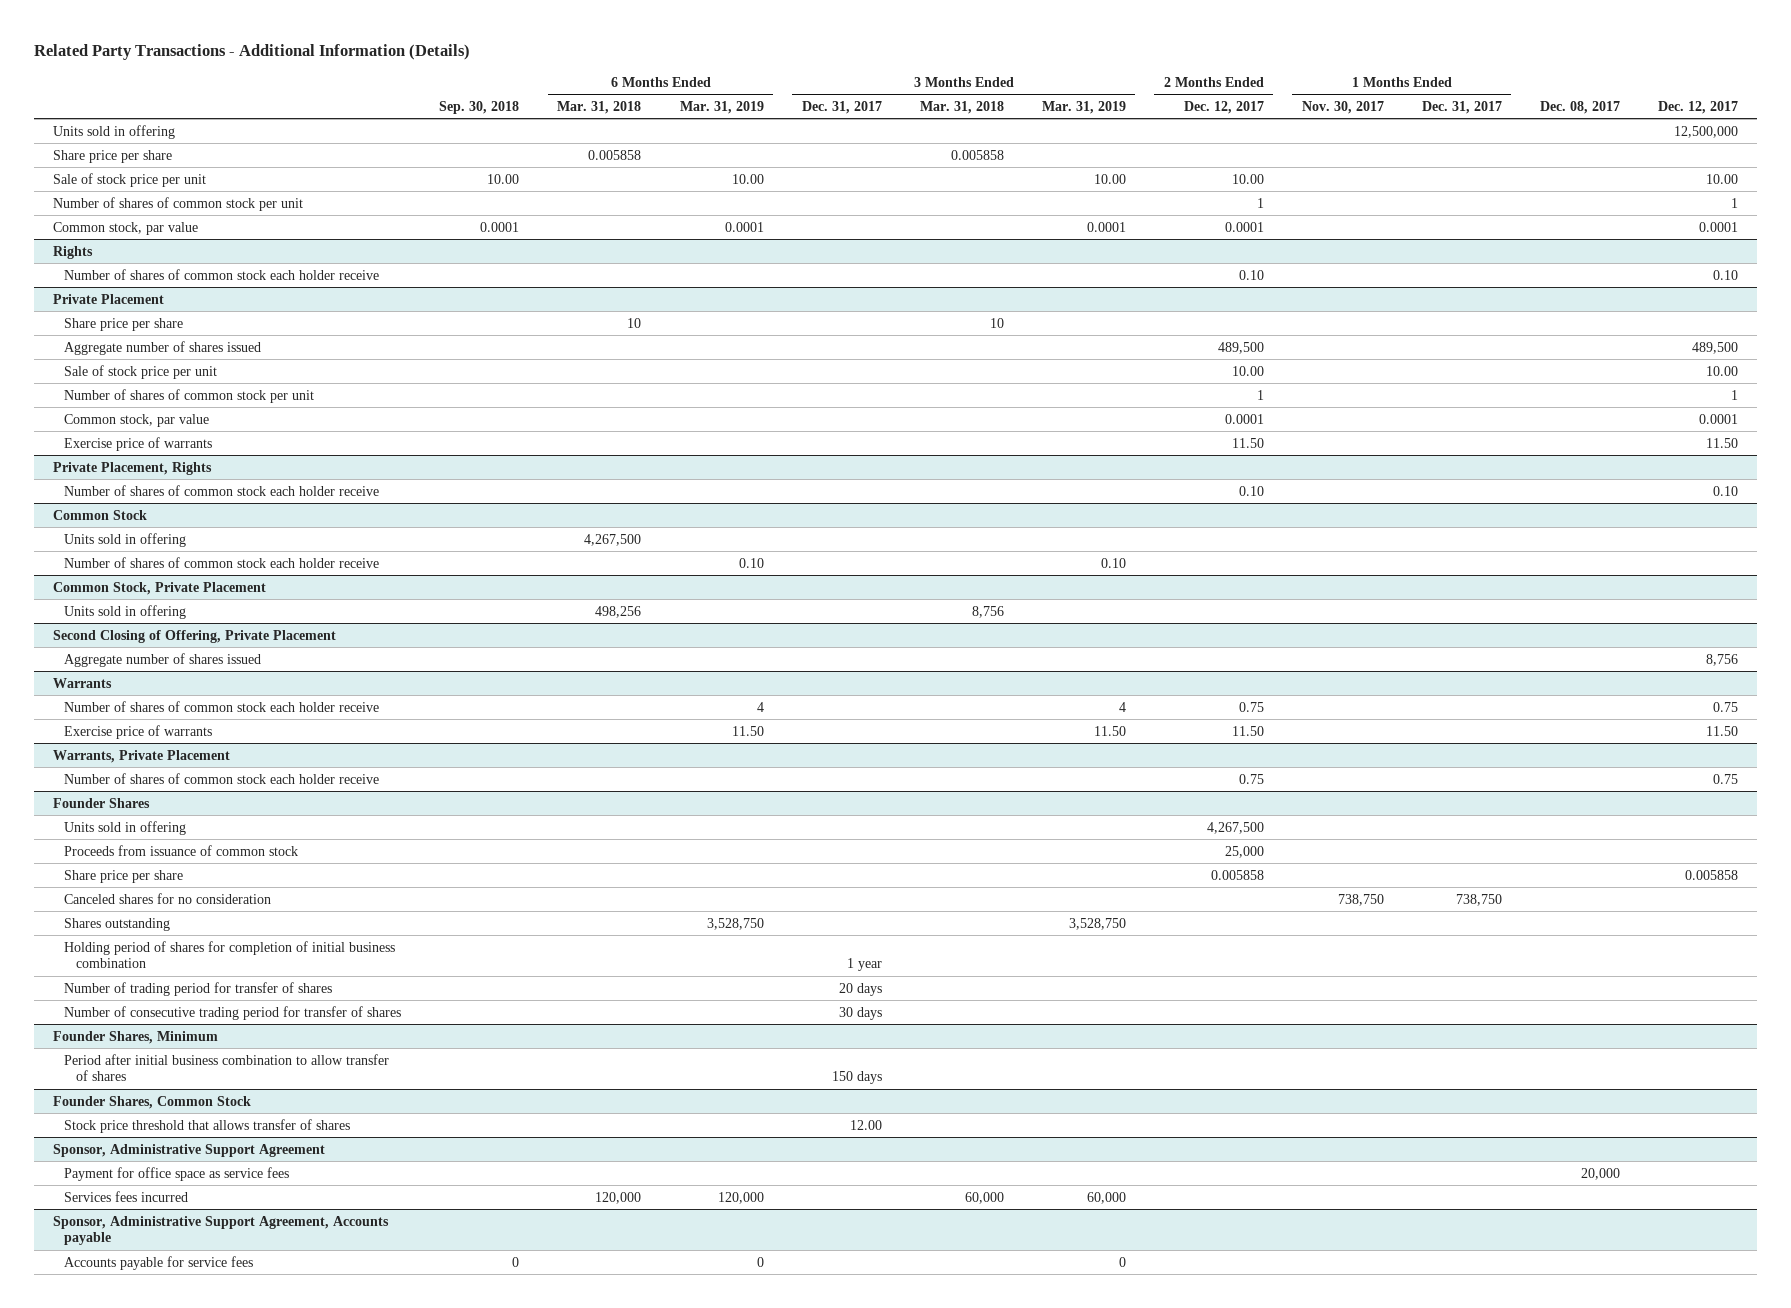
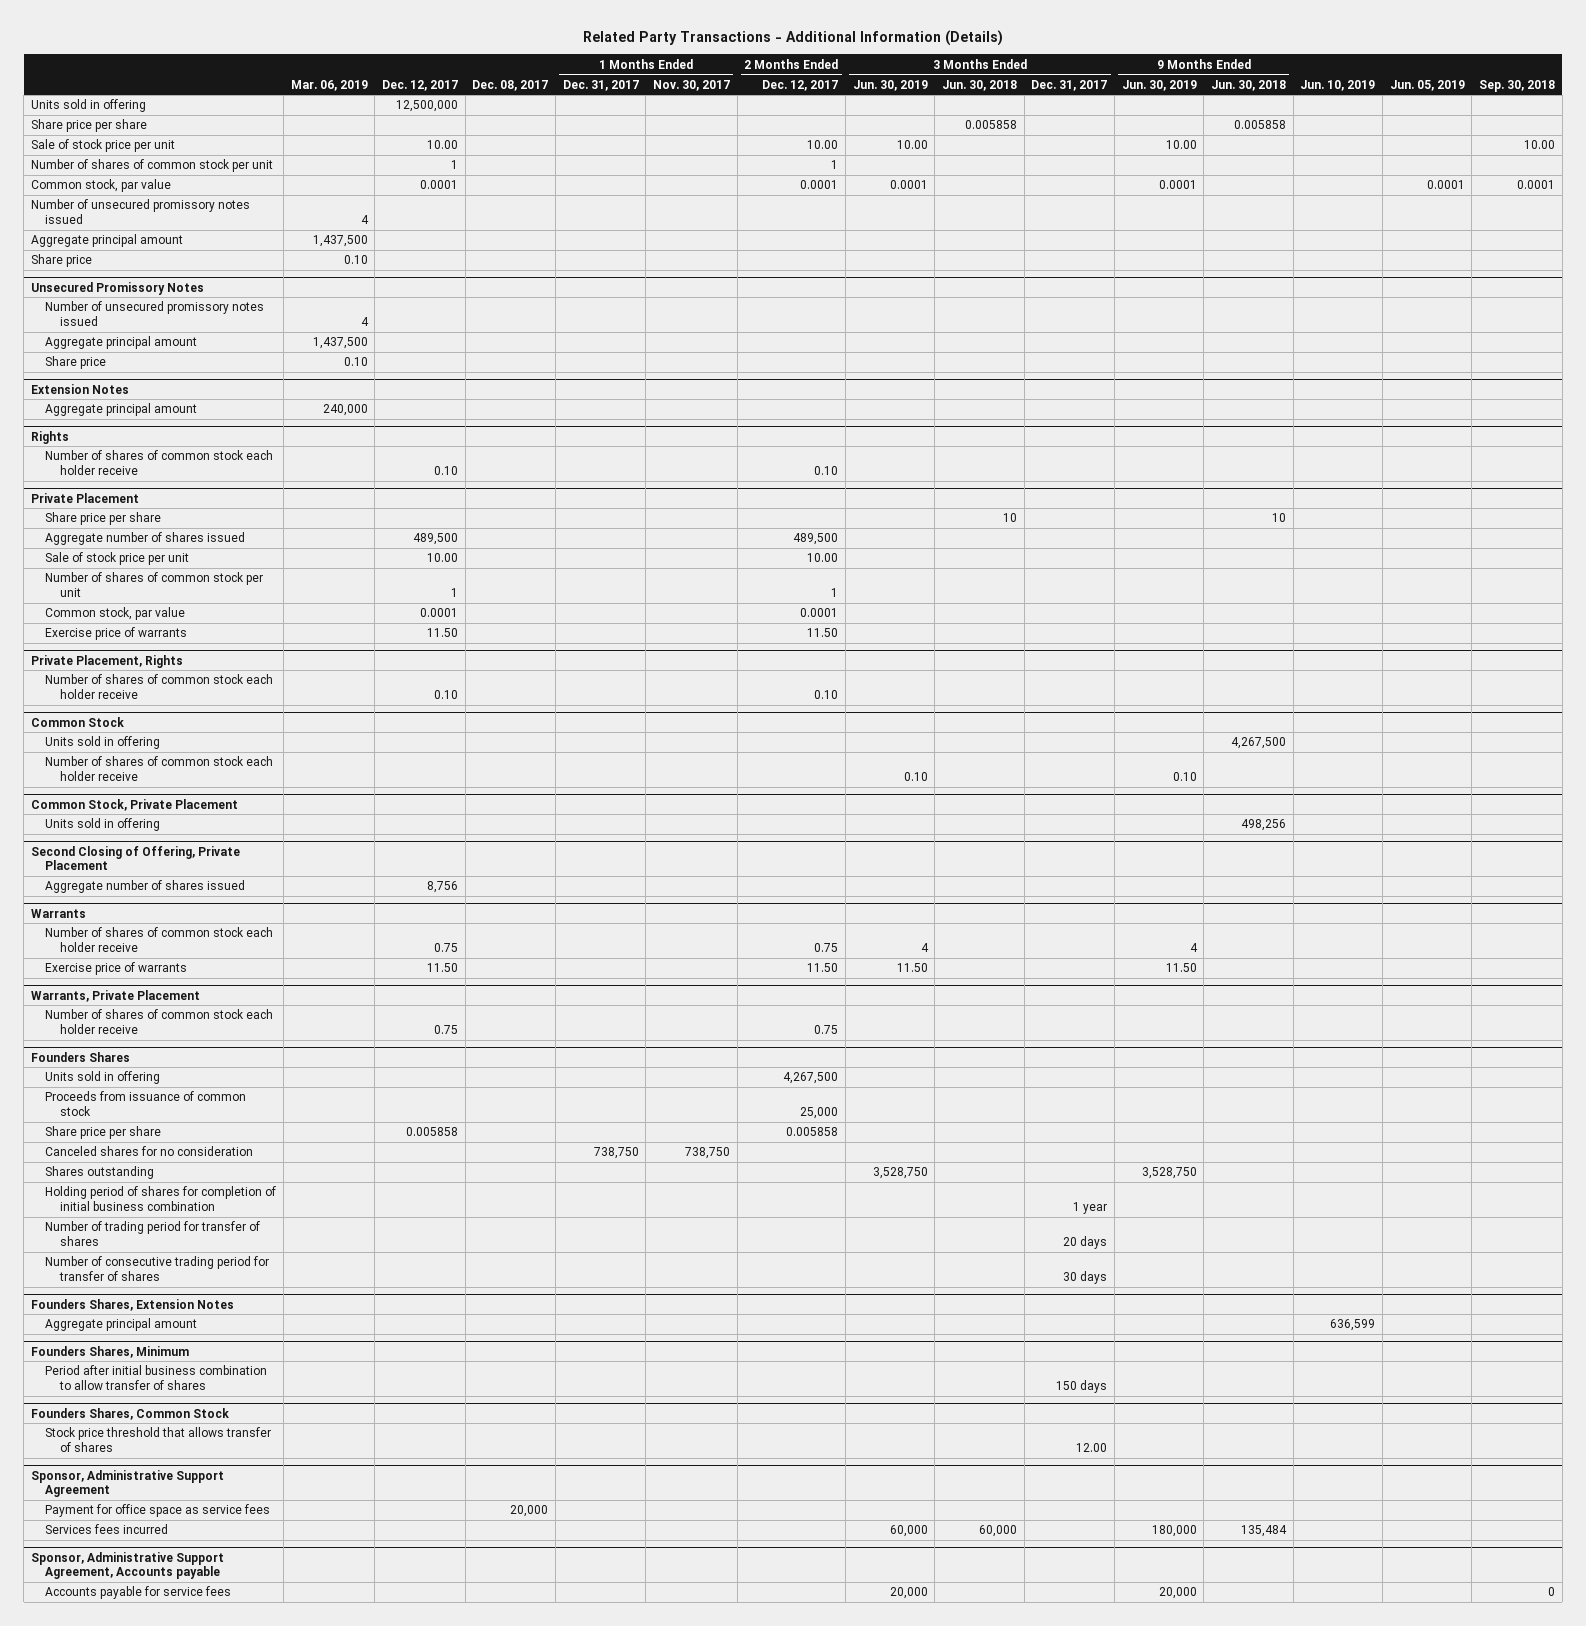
- | Sep. 30, 2018 | 6 Months Ended Mar. 31, 2018 | 6 Months Ended Mar. 31, 2019 | 3 Months Ended Dec. 31, 2017 | 3 Months Ended Mar. 31, 2018 | 3 Months Ended Mar. 31, 2019 | 2 Months Ended Dec. 12, 2017 | 1 Months Ended Nov. 30, 2017 | 1 Months Ended Dec. 31, 2017 | Dec. 08, 2017 | Dec. 12, 2017
+ | Mar. 06, 2019 | Dec. 12, 2017 | Dec. 08, 2017 | 1 Months Ended Dec. 31, 2017 | 1 Months Ended Nov. 30, 2017 | 2 Months Ended Dec. 12, 2017 | 3 Months Ended Jun. 30, 2019 | 3 Months Ended Jun. 30, 2018 | 3 Months Ended Dec. 31, 2017 | 9 Months Ended Jun. 30, 2019 | 9 Months Ended Jun. 30, 2018 | Jun. 10, 2019 | Jun. 05, 2019 | Sep. 30, 2018
+ Number of unsecured promissory notes issued | 4 | | | | | | | | | | | | |
+ Aggregate principal amount | 1,437,500 | | | | | | | | | | | | |
+ Share price | 0.10 | | | | | | | | | | | | |
+ Unsecured Promissory Notes
+ Number of unsecured promissory notes issued | 4 | | | | | | | | | | | | |
+ Aggregate principal amount | 1,437,500 | | | | | | | | | | | | |
+ Share price | 0.10 | | | | | | | | | | | | |
+ Extension Notes
+ Aggregate principal amount | 240,000 | | | | | | | | | | | | |
- Founder Shares
+ Founders Shares
- Founder Shares, Minimum
+ Founders Shares, Extension Notes
+ Aggregate principal amount | | | | | | | | | | | | 636,599 | |
+ Founders Shares, Minimum
- Founder Shares, Common Stock
+ Founders Shares, Common Stock

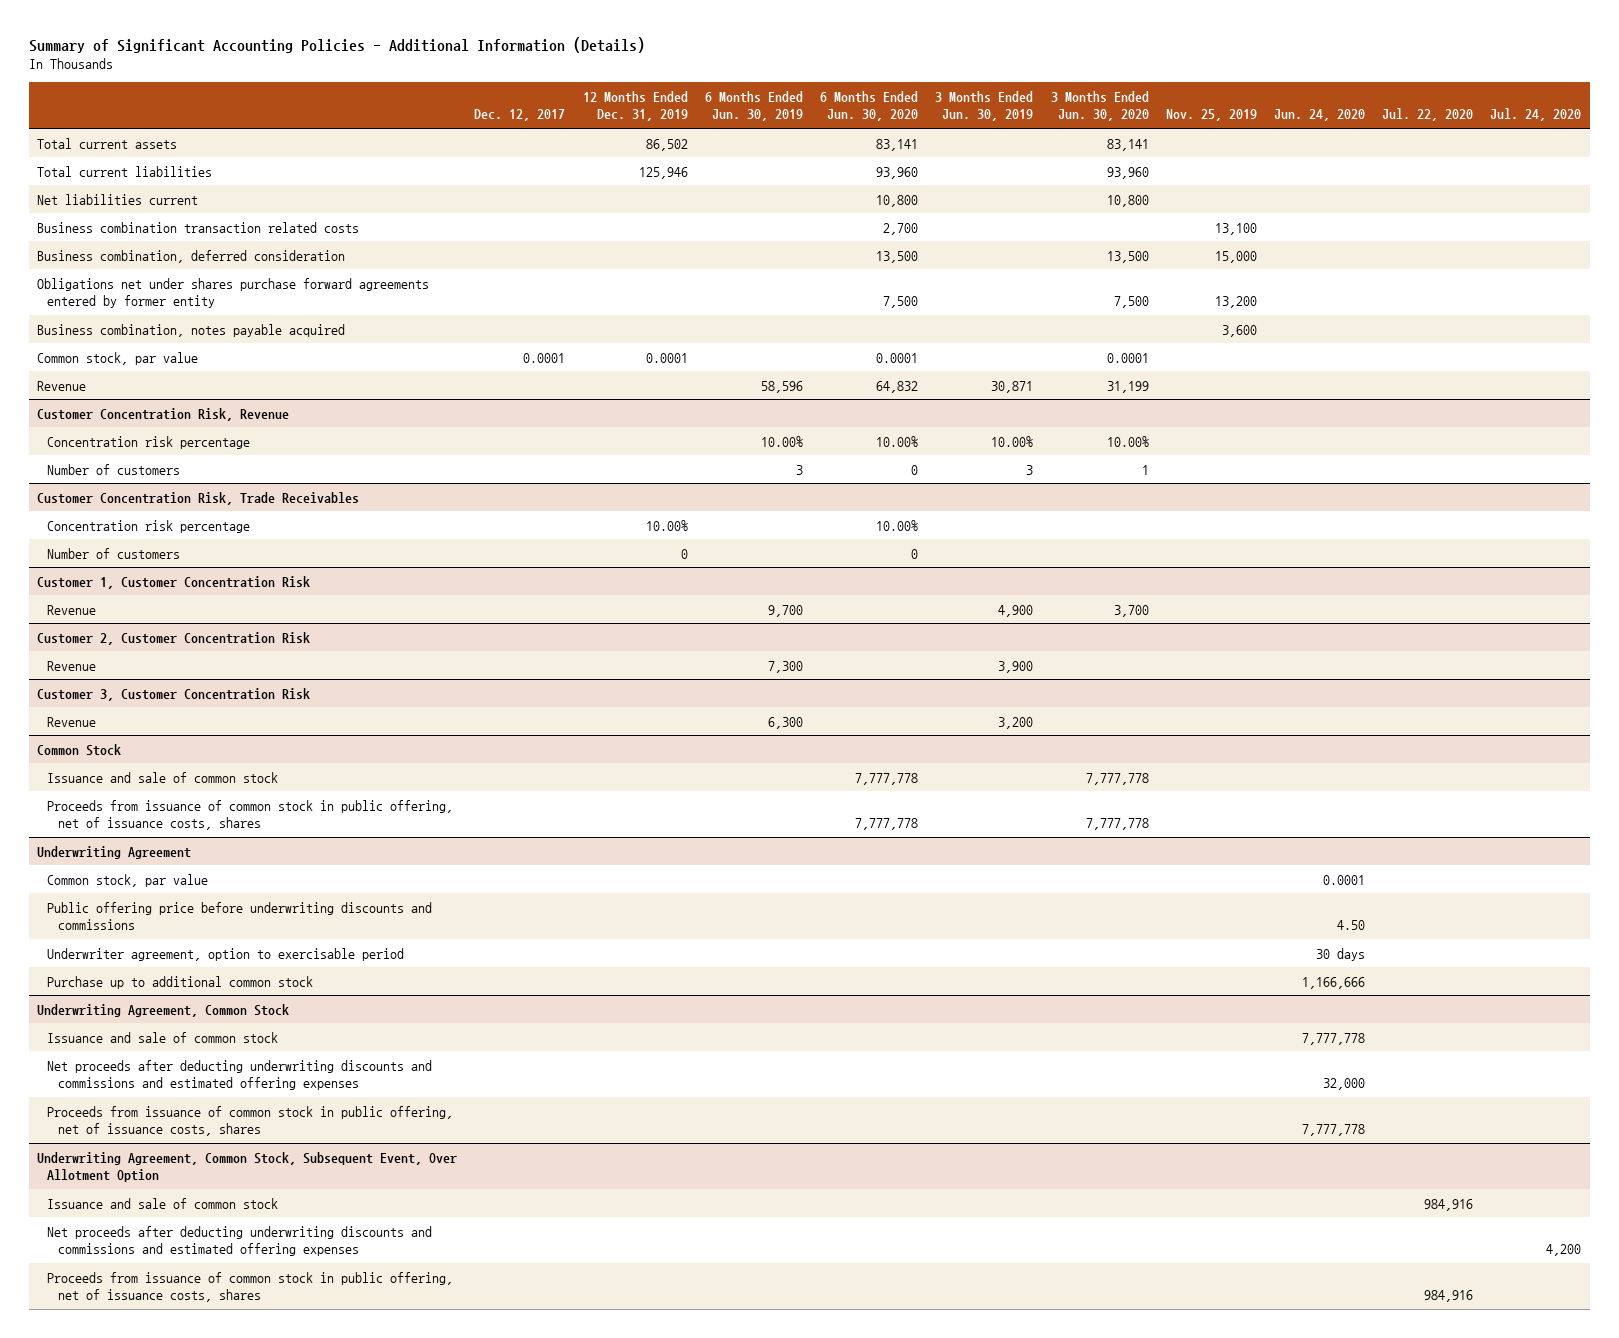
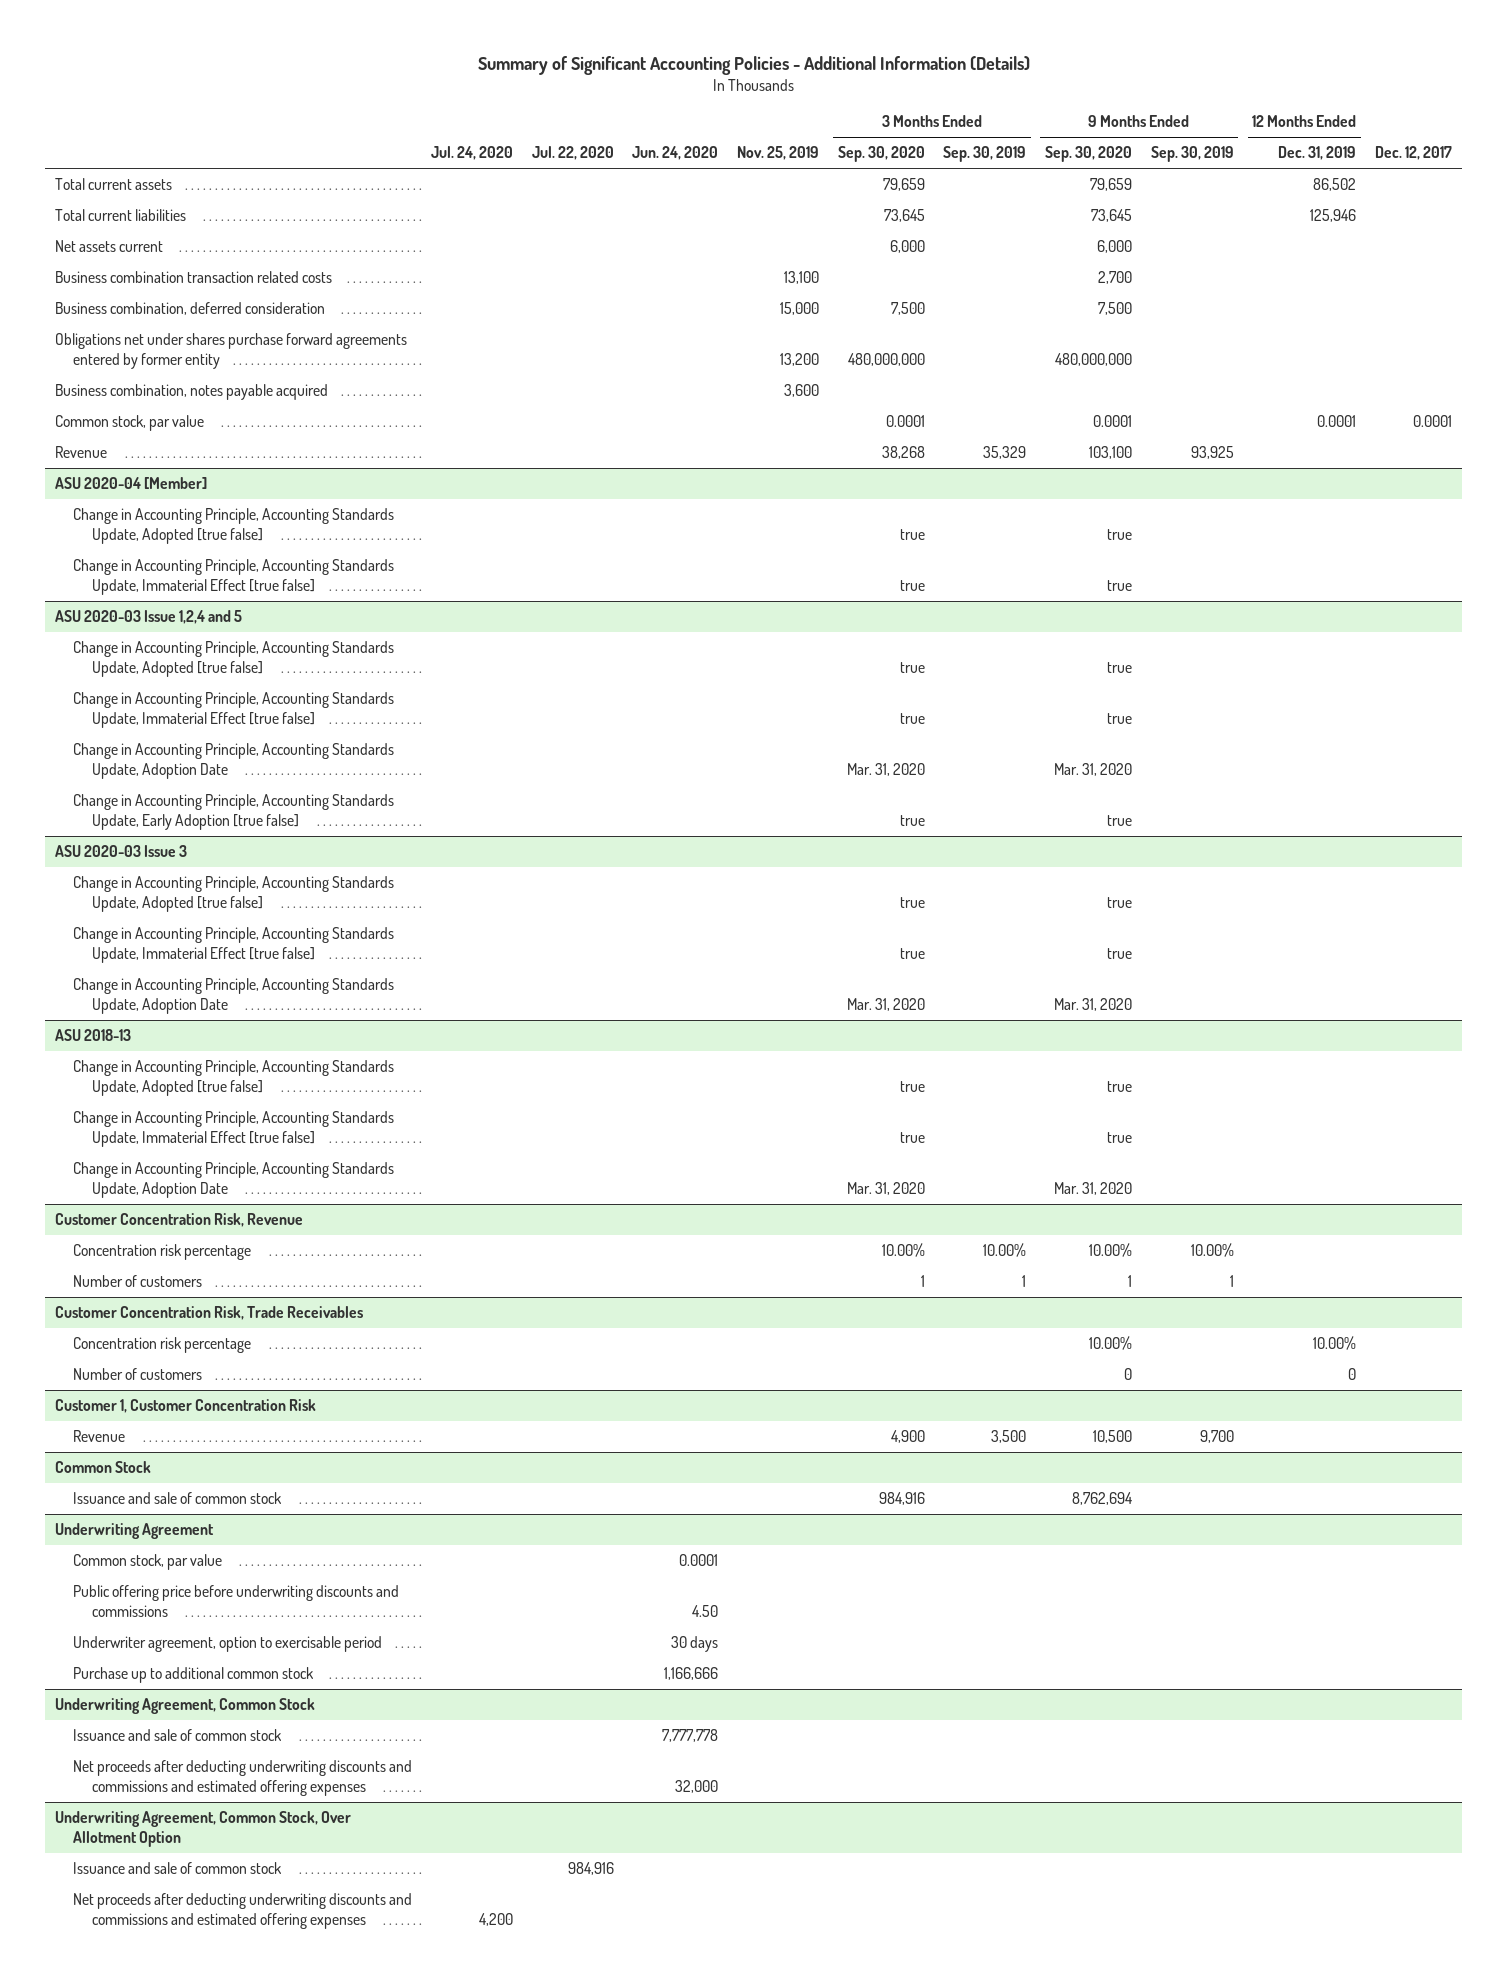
- | Dec. 12, 2017 | 12 Months Ended Dec. 31, 2019 | 6 Months Ended Jun. 30, 2019 | 6 Months Ended Jun. 30, 2020 | 3 Months Ended Jun. 30, 2019 | 3 Months Ended Jun. 30, 2020 | Nov. 25, 2019 | Jun. 24, 2020 | Jul. 22, 2020 | Jul. 24, 2020
+ | Jul. 24, 2020 | Jul. 22, 2020 | Jun. 24, 2020 | Nov. 25, 2019 | 3 Months Ended Sep. 30, 2020 | 3 Months Ended Sep. 30, 2019 | 9 Months Ended Sep. 30, 2020 | 9 Months Ended Sep. 30, 2019 | 12 Months Ended Dec. 31, 2019 | Dec. 12, 2017
- Net liabilities current | | | | 10,800 | | 10,800 | | | |
+ Net assets current | | | | | 6,000 | | 6,000 | | |
+ ASU 2020-04 [Member]
+ Change in Accounting Principle, Accounting Standards Update, Adopted [true false] | | | | | true | | true | | |
+ Change in Accounting Principle, Accounting Standards Update, Immaterial Effect [true false] | | | | | true | | true | | |
+ ASU 2020-03 Issue 1,2,4 and 5
+ Change in Accounting Principle, Accounting Standards Update, Adopted [true false] | | | | | true | | true | | |
+ Change in Accounting Principle, Accounting Standards Update, Immaterial Effect [true false] | | | | | true | | true | | |
+ Change in Accounting Principle, Accounting Standards Update, Adoption Date | | | | | Mar. 31, 2020 | | Mar. 31, 2020 | | |
+ Change in Accounting Principle, Accounting Standards Update, Early Adoption [true false] | | | | | true | | true | | |
+ ASU 2020-03 Issue 3
+ Change in Accounting Principle, Accounting Standards Update, Adopted [true false] | | | | | true | | true | | |
+ Change in Accounting Principle, Accounting Standards Update, Immaterial Effect [true false] | | | | | true | | true | | |
+ Change in Accounting Principle, Accounting Standards Update, Adoption Date | | | | | Mar. 31, 2020 | | Mar. 31, 2020 | | |
+ ASU 2018-13
+ Change in Accounting Principle, Accounting Standards Update, Adopted [true false] | | | | | true | | true | | |
+ Change in Accounting Principle, Accounting Standards Update, Immaterial Effect [true false] | | | | | true | | true | | |
+ Change in Accounting Principle, Accounting Standards Update, Adoption Date | | | | | Mar. 31, 2020 | | Mar. 31, 2020 | | |
- Customer 2, Customer Concentration Risk
- Revenue | | | 7,300 | | 3,900 | | | | |
- Customer 3, Customer Concentration Risk
- Revenue | | | 6,300 | | 3,200 | | | | |
@ Common Stock
- Proceeds from issuance of common stock in public offering, net of issuance costs, shares | | | | 7,777,778 | | 7,777,778 | | | |
@ Underwriting Agreement, Common Stock
- Proceeds from issuance of common stock in public offering, net of issuance costs, shares | | | | | | | | 7,777,778 | |
- Underwriting Agreement, Common Stock, Subsequent Event, Over Allotment Option
+ Underwriting Agreement, Common Stock, Over Allotment Option
- Proceeds from issuance of common stock in public offering, net of issuance costs, shares | | | | | | | | | 984,916 |

